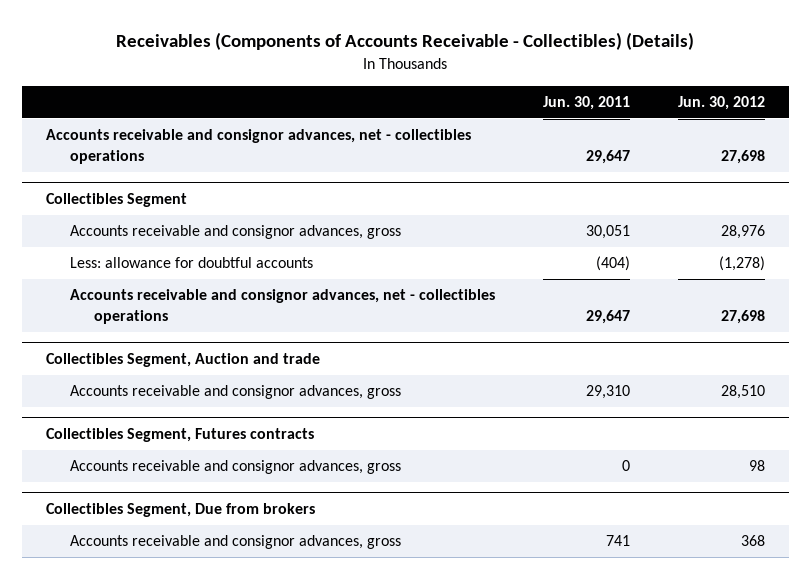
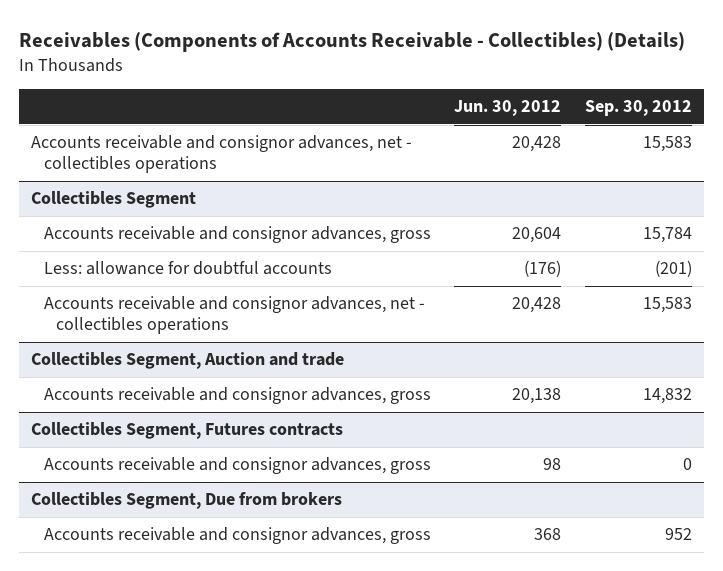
- | Jun. 30, 2011 | Jun. 30, 2012
+ | Jun. 30, 2012 | Sep. 30, 2012
- Accounts receivable and consignor advances, net - collectibles operations | 29,647 | 27,698
+ Accounts receivable and consignor advances, net - collectibles operations | 20,428 | 15,583
@ Collectibles Segment
- Accounts receivable and consignor advances, gross | 30,051 | 28,976
- Less: allowance for doubtful accounts | (404) | (1,278)
- Accounts receivable and consignor advances, net - collectibles operations | 29,647 | 27,698
+ Accounts receivable and consignor advances, gross | 20,604 | 15,784
+ Less: allowance for doubtful accounts | (176) | (201)
+ Accounts receivable and consignor advances, net - collectibles operations | 20,428 | 15,583
@ Collectibles Segment, Auction and trade
- Accounts receivable and consignor advances, gross | 29,310 | 28,510
+ Accounts receivable and consignor advances, gross | 20,138 | 14,832

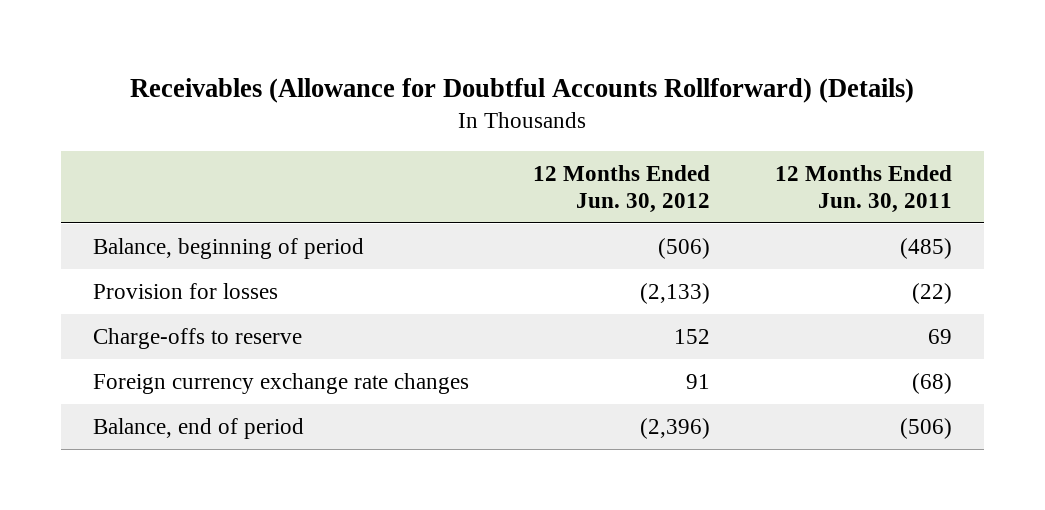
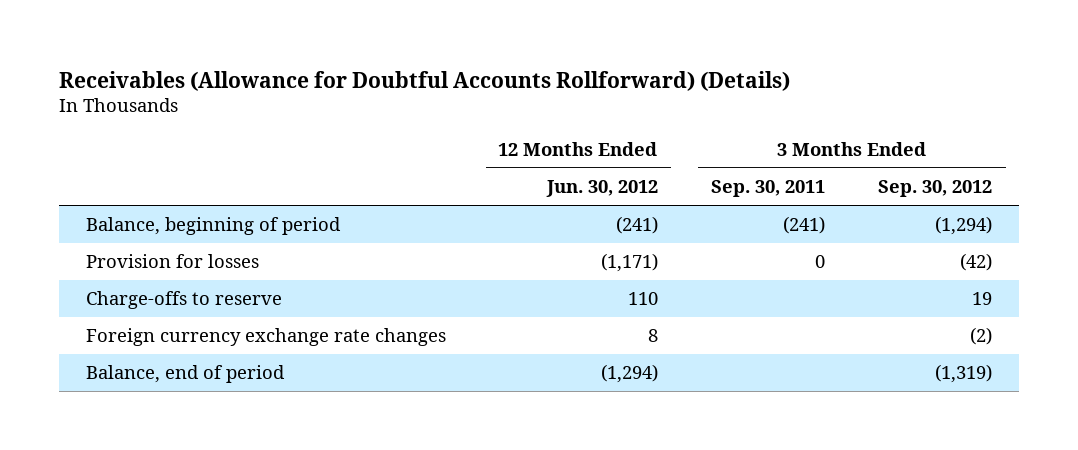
- | 12 Months Ended Jun. 30, 2012 | 12 Months Ended Jun. 30, 2011
+ | 12 Months Ended Jun. 30, 2012 | 3 Months Ended Sep. 30, 2011 | 3 Months Ended Sep. 30, 2012
- Balance, beginning of period | (506) | (485)
- Provision for losses | (2,133) | (22)
- Charge-offs to reserve | 152 | 69
- Foreign currency exchange rate changes | 91 | (68)
- Balance, end of period | (2,396) | (506)
+ Balance, beginning of period | (241) | (241) | (1,294)
+ Provision for losses | (1,171) | 0 | (42)
+ Charge-offs to reserve | 110 | | 19
+ Foreign currency exchange rate changes | 8 | | (2)
+ Balance, end of period | (1,294) | | (1,319)

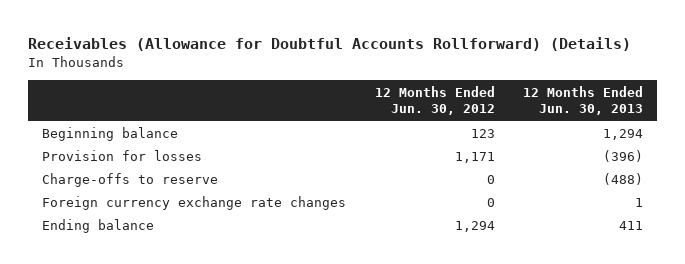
- | 12 Months Ended Jun. 30, 2012 | 3 Months Ended Sep. 30, 2011 | 3 Months Ended Sep. 30, 2012
+ | 12 Months Ended Jun. 30, 2012 | 12 Months Ended Jun. 30, 2013
- Balance, beginning of period | (241) | (241) | (1,294)
- Provision for losses | (1,171) | 0 | (42)
- Charge-offs to reserve | 110 | | 19
- Foreign currency exchange rate changes | 8 | | (2)
- Balance, end of period | (1,294) | | (1,319)
+ Beginning balance | 123 | 1,294
+ Provision for losses | 1,171 | (396)
+ Charge-offs to reserve | 0 | (488)
+ Foreign currency exchange rate changes | 0 | 1
+ Ending balance | 1,294 | 411

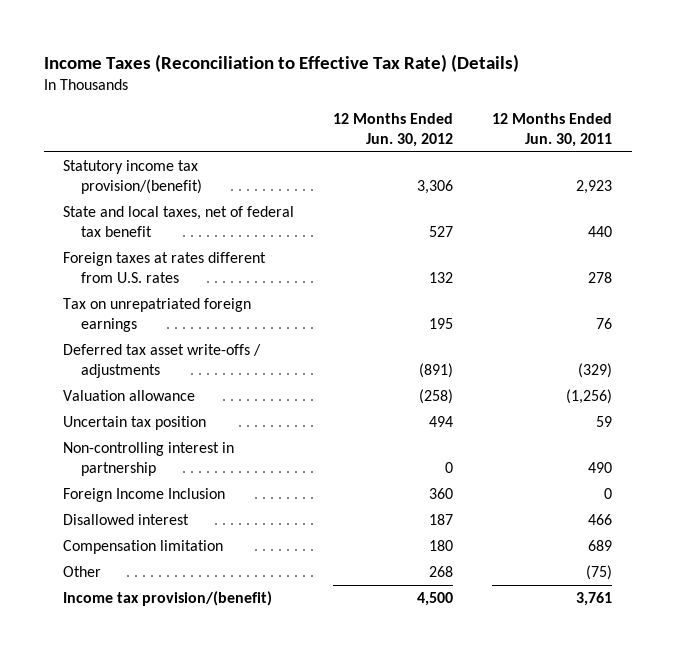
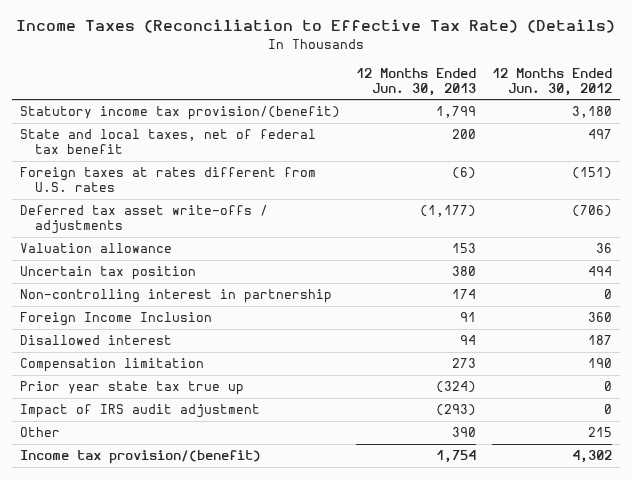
- | 12 Months Ended Jun. 30, 2012 | 12 Months Ended Jun. 30, 2011
+ | 12 Months Ended Jun. 30, 2013 | 12 Months Ended Jun. 30, 2012
- Statutory income tax provision/(benefit) | 3,306 | 2,923
- State and local taxes, net of federal tax benefit | 527 | 440
- Foreign taxes at rates different from U.S. rates | 132 | 278
- Tax on unrepatriated foreign earnings | 195 | 76
- Deferred tax asset write-offs / adjustments | (891) | (329)
- Valuation allowance | (258) | (1,256)
+ Statutory income tax provision/(benefit) | 1,799 | 3,180
+ State and local taxes, net of federal tax benefit | 200 | 497
+ Foreign taxes at rates different from U.S. rates | (6) | (151)
+ Deferred tax asset write-offs / adjustments | (1,177) | (706)
+ Valuation allowance | 153 | 36
- Compensation limitation | 180 | 689
- Other | 268 | (75)
- Income tax provision/(benefit) | 4,500 | 3,761
+ Compensation limitation | 273 | 190
+ Prior year state tax true up | (324) | 0
+ Impact of IRS audit adjustment | (293) | 0
+ Other | 390 | 215
+ Income tax provision/(benefit) | 1,754 | 4,302

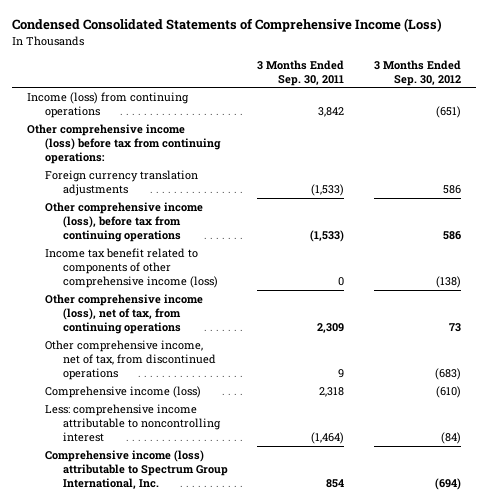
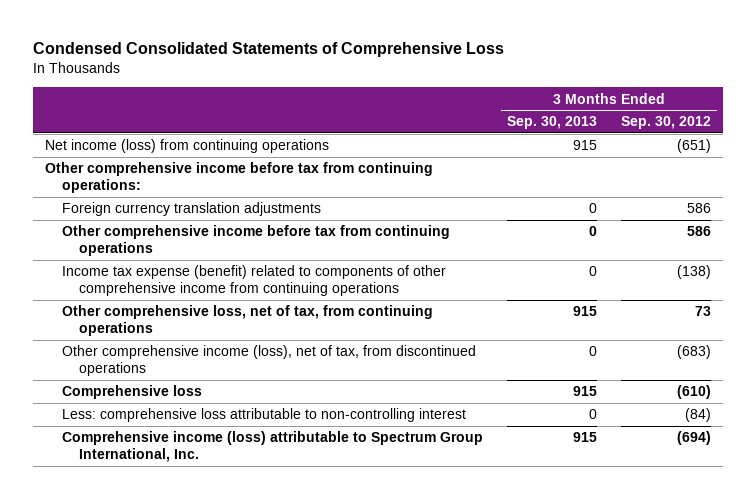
- Condensed Consolidated Statements of Comprehensive Income (Loss)
+ Condensed Consolidated Statements of Comprehensive Loss
- | 3 Months Ended Sep. 30, 2011 | 3 Months Ended Sep. 30, 2012
+ | 3 Months Ended Sep. 30, 2013 | 3 Months Ended Sep. 30, 2012
- Income (loss) from continuing operations | 3,842 | (651)
- Other comprehensive income (loss) before tax from continuing operations:
+ Net income (loss) from continuing operations | 915 | (651)
+ Other comprehensive income before tax from continuing operations:
- Other comprehensive income (loss), before tax from continuing operations | (1,533) | 586
- Income tax benefit related to components of other comprehensive income (loss) | 0 | (138)
- Other comprehensive income (loss), net of tax, from continuing operations | 2,309 | 73
- Other comprehensive income, net of tax, from discontinued operations | 9 | (683)
- Comprehensive income (loss) | 2,318 | (610)
- Less: comprehensive income attributable to noncontrolling interest | (1,464) | (84)
+ Other comprehensive income before tax from continuing operations | 0 | 586
+ Income tax expense (benefit) related to components of other comprehensive income from continuing operations | 0 | (138)
+ Other comprehensive loss, net of tax, from continuing operations | 915 | 73
+ Other comprehensive income (loss), net of tax, from discontinued operations | 0 | (683)
+ Comprehensive loss | 915 | (610)
+ Less: comprehensive loss attributable to non-controlling interest | 0 | (84)

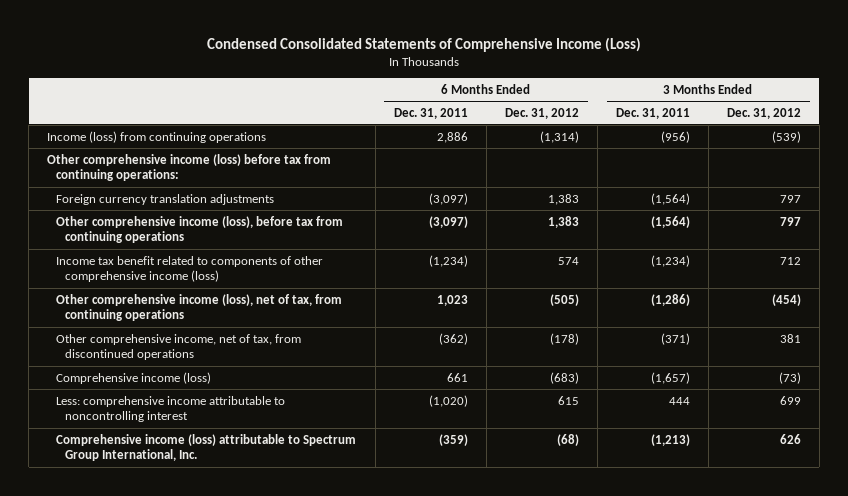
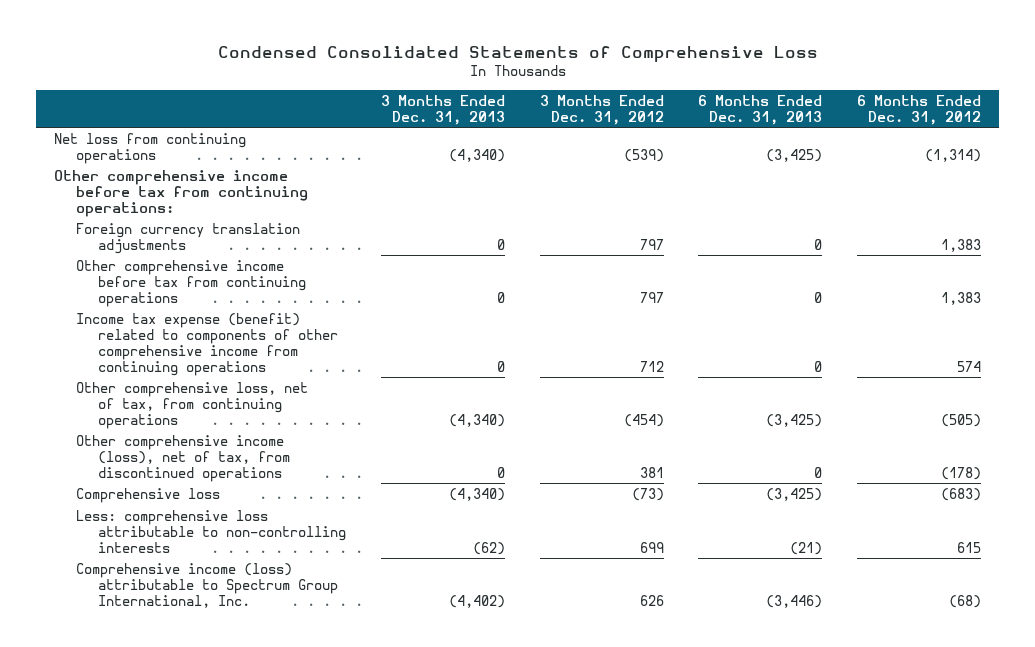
- Condensed Consolidated Statements of Comprehensive Income (Loss)
+ Condensed Consolidated Statements of Comprehensive Loss
- | 6 Months Ended Dec. 31, 2011 | 6 Months Ended Dec. 31, 2012 | 3 Months Ended Dec. 31, 2011 | 3 Months Ended Dec. 31, 2012
+ | 3 Months Ended Dec. 31, 2013 | 3 Months Ended Dec. 31, 2012 | 6 Months Ended Dec. 31, 2013 | 6 Months Ended Dec. 31, 2012
- Income (loss) from continuing operations | 2,886 | (1,314) | (956) | (539)
- Other comprehensive income (loss) before tax from continuing operations:
+ Net loss from continuing operations | (4,340) | (539) | (3,425) | (1,314)
+ Other comprehensive income before tax from continuing operations:
- Other comprehensive income (loss), before tax from continuing operations | (3,097) | 1,383 | (1,564) | 797
- Income tax benefit related to components of other comprehensive income (loss) | (1,234) | 574 | (1,234) | 712
- Other comprehensive income (loss), net of tax, from continuing operations | 1,023 | (505) | (1,286) | (454)
- Other comprehensive income, net of tax, from discontinued operations | (362) | (178) | (371) | 381
- Comprehensive income (loss) | 661 | (683) | (1,657) | (73)
- Less: comprehensive income attributable to noncontrolling interest | (1,020) | 615 | 444 | 699
+ Other comprehensive income before tax from continuing operations | 0 | 797 | 0 | 1,383
+ Income tax expense (benefit) related to components of other comprehensive income from continuing operations | 0 | 712 | 0 | 574
+ Other comprehensive loss, net of tax, from continuing operations | (4,340) | (454) | (3,425) | (505)
+ Other comprehensive income (loss), net of tax, from discontinued operations | 0 | 381 | 0 | (178)
+ Comprehensive loss | (4,340) | (73) | (3,425) | (683)
+ Less: comprehensive loss attributable to non-controlling interests | (62) | 699 | (21) | 615

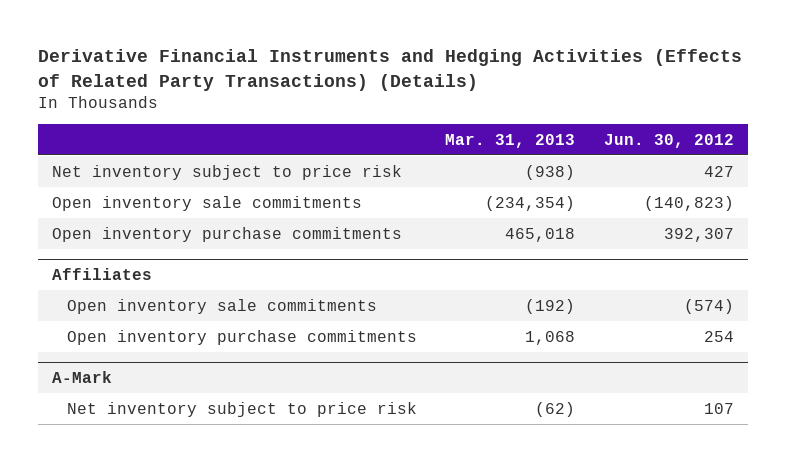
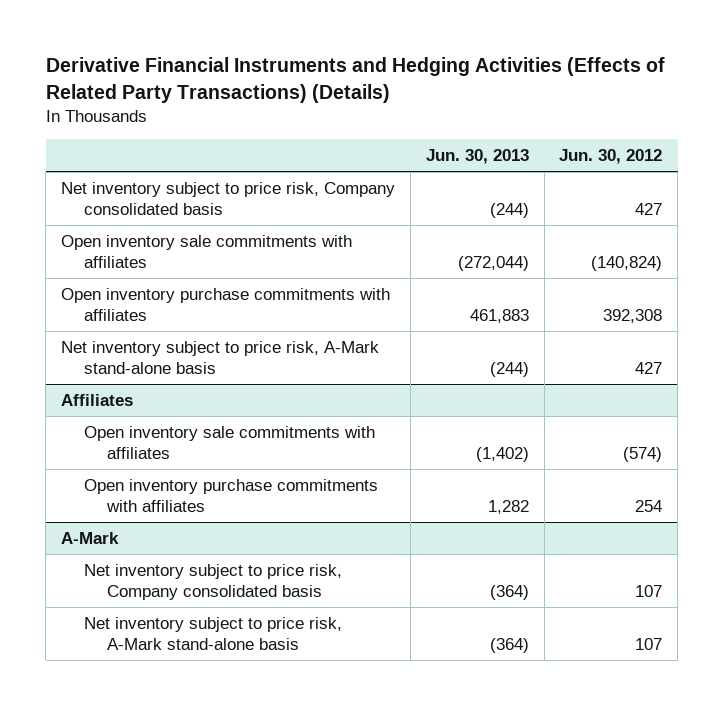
- | Mar. 31, 2013 | Jun. 30, 2012
+ | Jun. 30, 2013 | Jun. 30, 2012
- Net inventory subject to price risk | (938) | 427
- Open inventory sale commitments | (234,354) | (140,823)
- Open inventory purchase commitments | 465,018 | 392,307
+ Net inventory subject to price risk, Company consolidated basis | (244) | 427
+ Open inventory sale commitments with affiliates | (272,044) | (140,824)
+ Open inventory purchase commitments with affiliates | 461,883 | 392,308
+ Net inventory subject to price risk, A-Mark stand-alone basis | (244) | 427
@ Affiliates
- Open inventory sale commitments | (192) | (574)
- Open inventory purchase commitments | 1,068 | 254
+ Open inventory sale commitments with affiliates | (1,402) | (574)
+ Open inventory purchase commitments with affiliates | 1,282 | 254
@ A-Mark
- Net inventory subject to price risk | (62) | 107
+ Net inventory subject to price risk, Company consolidated basis | (364) | 107
+ Net inventory subject to price risk, A-Mark stand-alone basis | (364) | 107

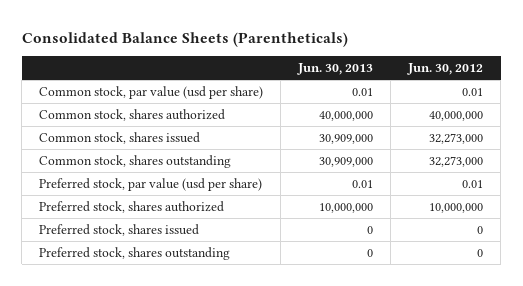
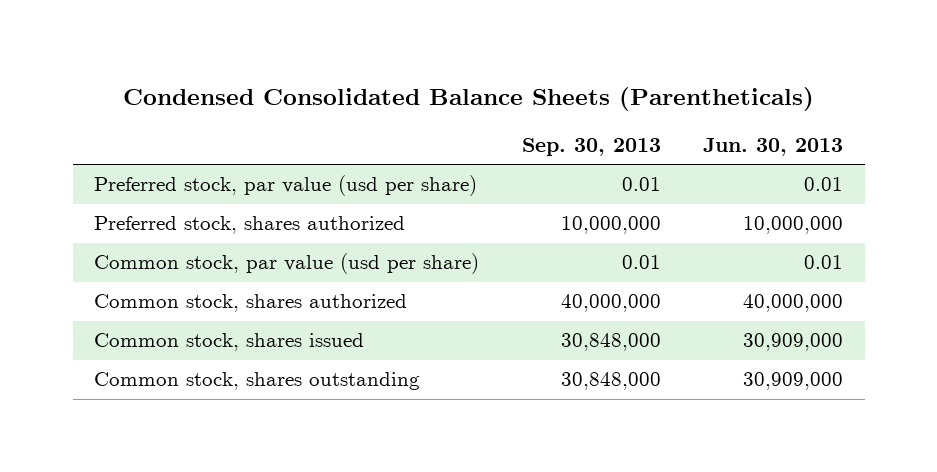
- Consolidated Balance Sheets (Parentheticals)
+ Condensed Consolidated Balance Sheets (Parentheticals)
- | Jun. 30, 2013 | Jun. 30, 2012
+ | Sep. 30, 2013 | Jun. 30, 2013
moved up: Preferred stock, par value (usd per share) | 0.01 | 0.01
moved up: Preferred stock, shares authorized | 10,000,000 | 10,000,000
- Preferred stock, shares issued | 0 | 0
- Preferred stock, shares outstanding | 0 | 0

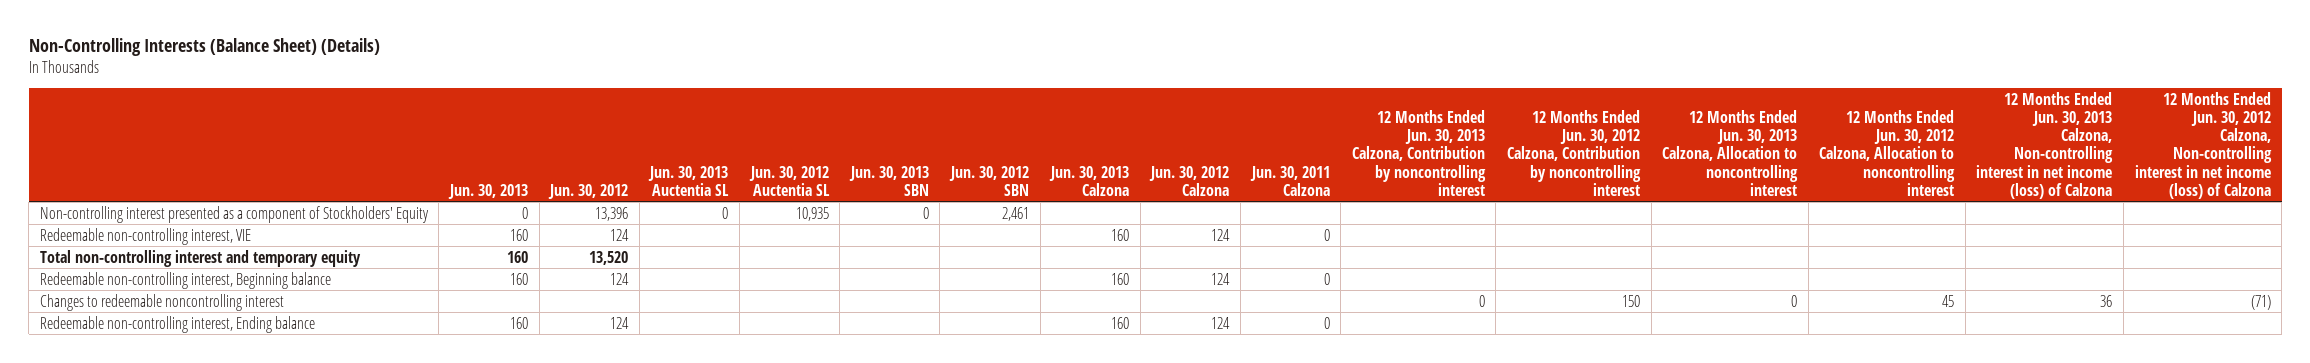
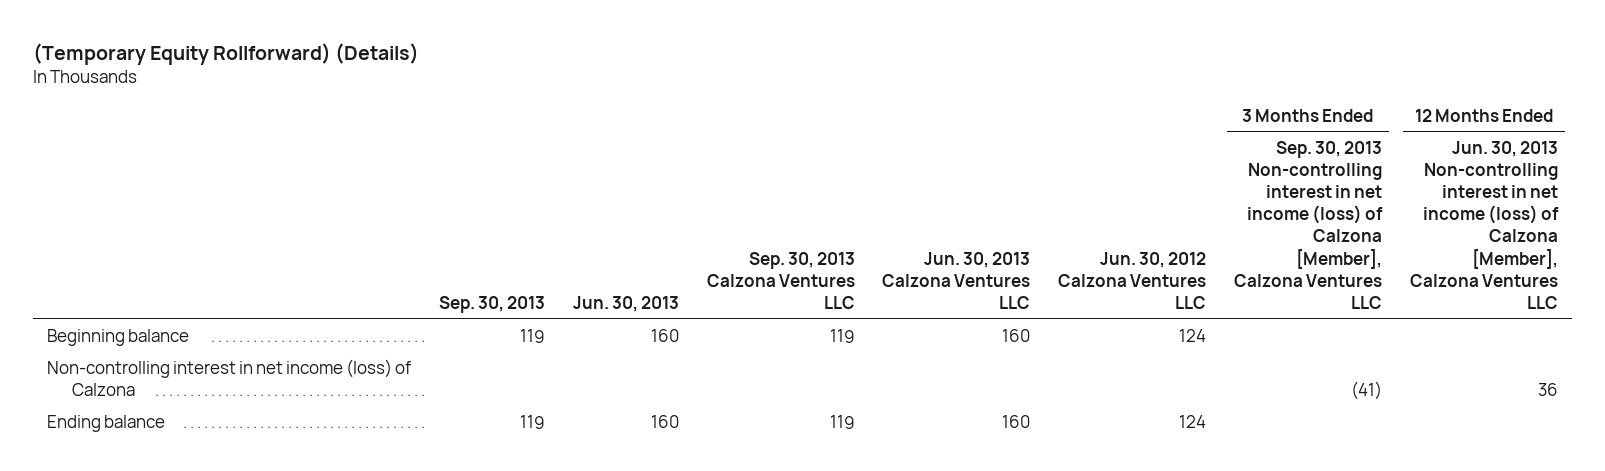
- Non-Controlling Interests (Balance Sheet) (Details)
+ (Temporary Equity Rollforward) (Details)
- | Jun. 30, 2013 | Jun. 30, 2012 | Jun. 30, 2013 Auctentia SL | Jun. 30, 2012 Auctentia SL | Jun. 30, 2013 SBN | Jun. 30, 2012 SBN | Jun. 30, 2013 Calzona | Jun. 30, 2012 Calzona | Jun. 30, 2011 Calzona | 12 Months Ended Jun. 30, 2013 Calzona, Contribution by noncontrolling interest | 12 Months Ended Jun. 30, 2012 Calzona, Contribution by noncontrolling interest | 12 Months Ended Jun. 30, 2013 Calzona, Allocation to noncontrolling interest | 12 Months Ended Jun. 30, 2012 Calzona, Allocation to noncontrolling interest | 12 Months Ended Jun. 30, 2013 Calzona, Non-controlling interest in net income (loss) of Calzona | 12 Months Ended Jun. 30, 2012 Calzona, Non-controlling interest in net income (loss) of Calzona
+ | Sep. 30, 2013 | Jun. 30, 2013 | Sep. 30, 2013 Calzona Ventures LLC | Jun. 30, 2013 Calzona Ventures LLC | Jun. 30, 2012 Calzona Ventures LLC | 3 Months Ended Sep. 30, 2013 Non-controlling interest in net income (loss) of Calzona [Member], Calzona Ventures LLC | 12 Months Ended Jun. 30, 2013 Non-controlling interest in net income (loss) of Calzona [Member], Calzona Ventures LLC
- Non-controlling interest presented as a component of Stockholders' Equity | 0 | 13,396 | 0 | 10,935 | 0 | 2,461 | | | | | | | | |
- Redeemable non-controlling interest, VIE | 160 | 124 | | | | | 160 | 124 | 0 | | | | | |
- Total non-controlling interest and temporary equity | 160 | 13,520 | | | | | | | | | | | | |
- Redeemable non-controlling interest, Beginning balance | 160 | 124 | | | | | 160 | 124 | 0 | | | | | |
- Changes to redeemable noncontrolling interest | | | | | | | | | | 0 | 150 | 0 | 45 | 36 | (71)
- Redeemable non-controlling interest, Ending balance | 160 | 124 | | | | | 160 | 124 | 0 | | | | | |
+ Beginning balance | 119 | 160 | 119 | 160 | 124 | |
+ Non-controlling interest in net income (loss) of Calzona | | | | | | (41) | 36
+ Ending balance | 119 | 160 | 119 | 160 | 124 | |

